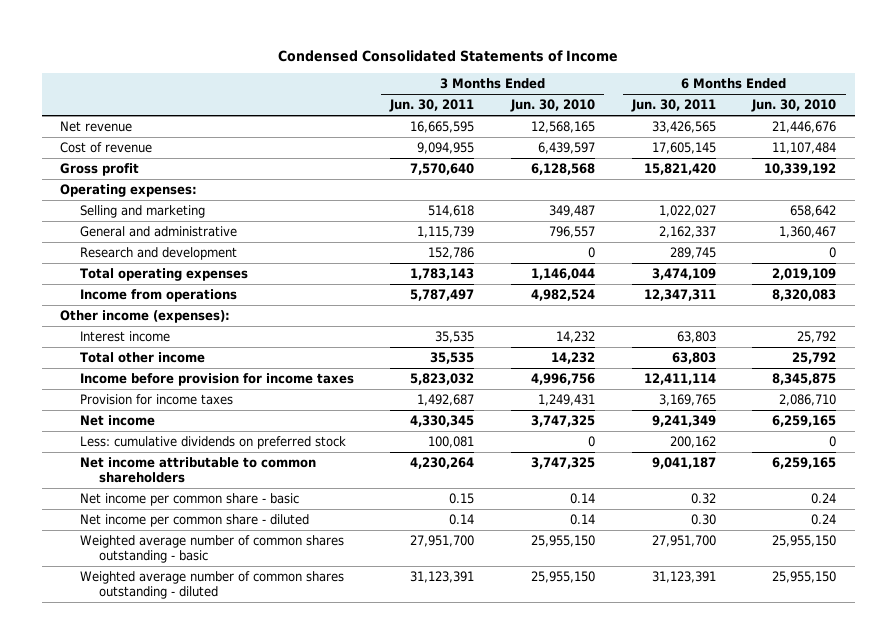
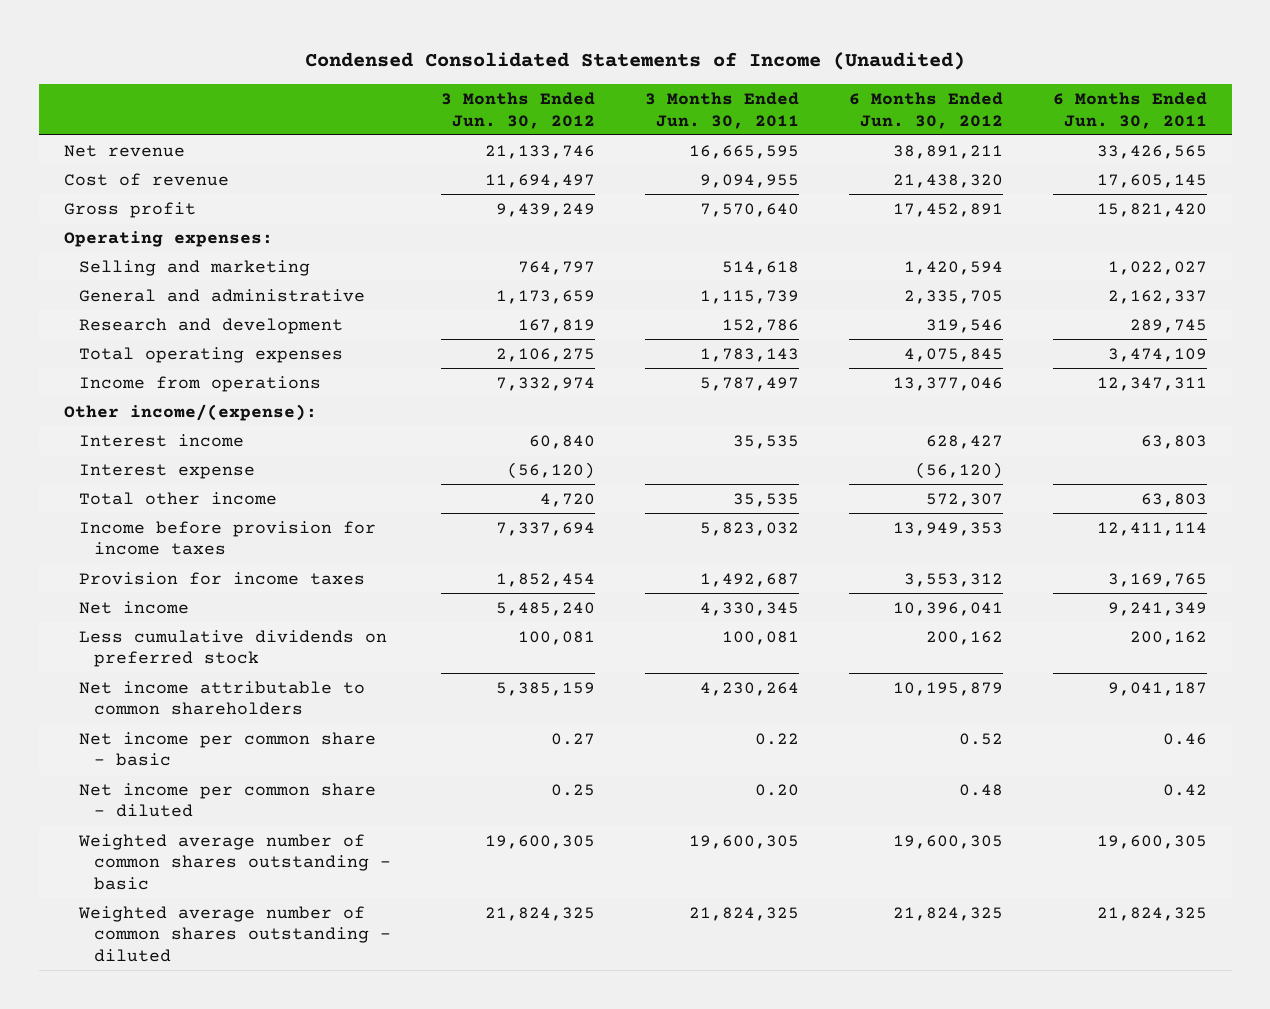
- Condensed Consolidated Statements of Income
+ Condensed Consolidated Statements of Income (Unaudited)
- | 3 Months Ended Jun. 30, 2011 | 3 Months Ended Jun. 30, 2010 | 6 Months Ended Jun. 30, 2011 | 6 Months Ended Jun. 30, 2010
+ | 3 Months Ended Jun. 30, 2012 | 3 Months Ended Jun. 30, 2011 | 6 Months Ended Jun. 30, 2012 | 6 Months Ended Jun. 30, 2011
- Other income (expenses):
+ Other income/(expense):
+ Interest expense | (56,120) | | (56,120) |
- Less: cumulative dividends on preferred stock | 100,081 | 0 | 200,162 | 0
+ Less cumulative dividends on preferred stock | 100,081 | 100,081 | 200,162 | 200,162
- Net income per common share - basic | 0.15 | 0.14 | 0.32 | 0.24
- Net income per common share - diluted | 0.14 | 0.14 | 0.30 | 0.24
- Weighted average number of common shares outstanding - basic | 27,951,700 | 25,955,150 | 27,951,700 | 25,955,150
- Weighted average number of common shares outstanding - diluted | 31,123,391 | 25,955,150 | 31,123,391 | 25,955,150
+ Net income per common share - basic | 0.27 | 0.22 | 0.52 | 0.46
+ Net income per common share - diluted | 0.25 | 0.20 | 0.48 | 0.42
+ Weighted average number of common shares outstanding - basic | 19,600,305 | 19,600,305 | 19,600,305 | 19,600,305
+ Weighted average number of common shares outstanding - diluted | 21,824,325 | 21,824,325 | 21,824,325 | 21,824,325

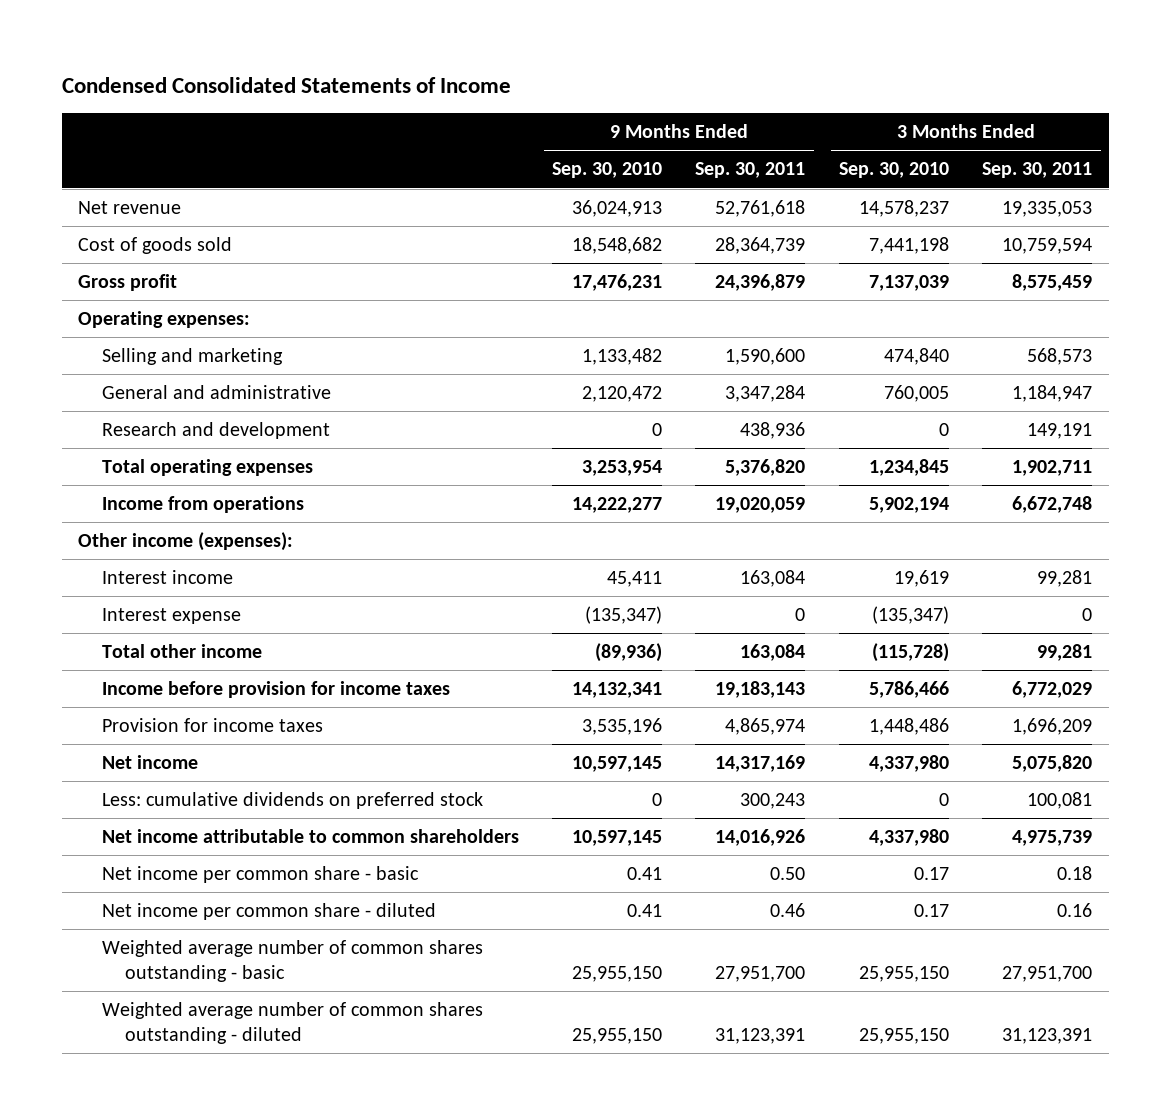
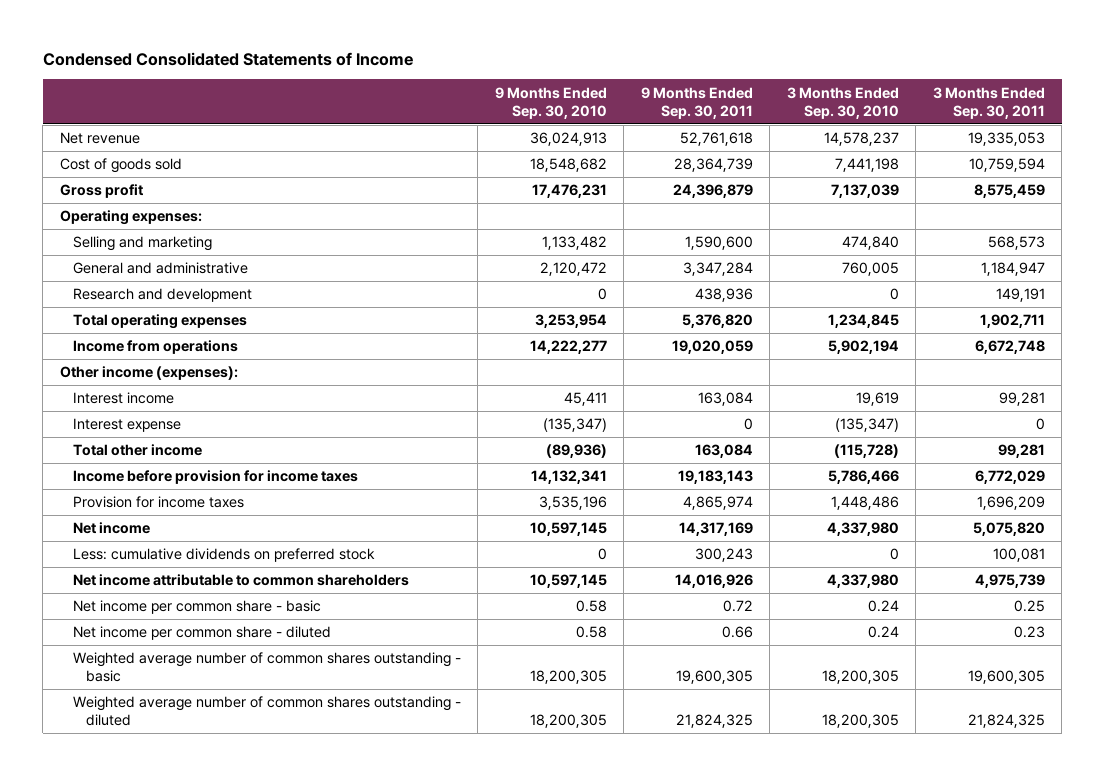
- Net income per common share - basic | 0.41 | 0.50 | 0.17 | 0.18
- Net income per common share - diluted | 0.41 | 0.46 | 0.17 | 0.16
- Weighted average number of common shares outstanding - basic | 25,955,150 | 27,951,700 | 25,955,150 | 27,951,700
- Weighted average number of common shares outstanding - diluted | 25,955,150 | 31,123,391 | 25,955,150 | 31,123,391
+ Net income per common share - basic | 0.58 | 0.72 | 0.24 | 0.25
+ Net income per common share - diluted | 0.58 | 0.66 | 0.24 | 0.23
+ Weighted average number of common shares outstanding - basic | 18,200,305 | 19,600,305 | 18,200,305 | 19,600,305
+ Weighted average number of common shares outstanding - diluted | 18,200,305 | 21,824,325 | 18,200,305 | 21,824,325

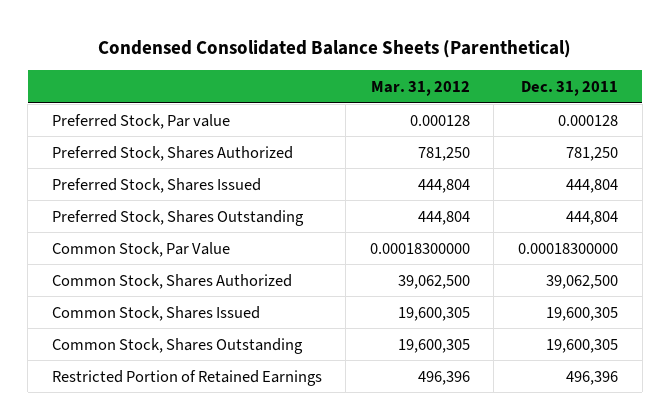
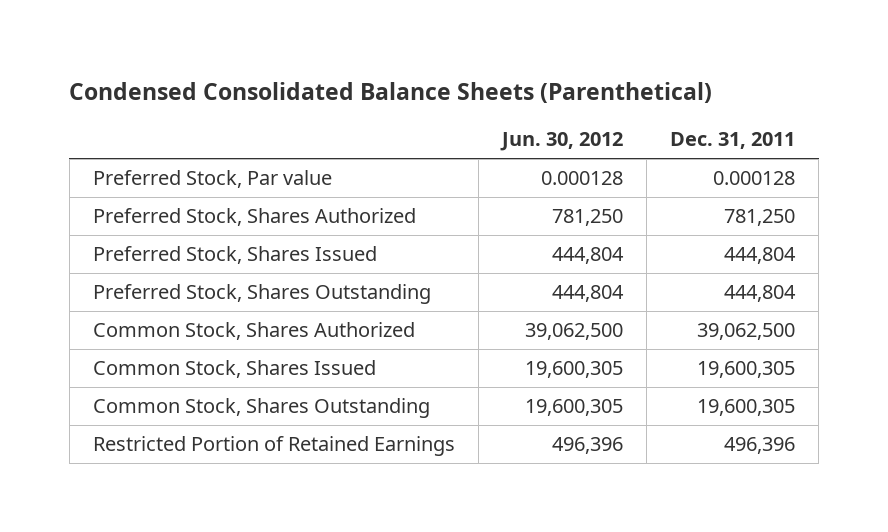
- | Mar. 31, 2012 | Dec. 31, 2011
+ | Jun. 30, 2012 | Dec. 31, 2011
- Common Stock, Par Value | 0.00018300000 | 0.00018300000

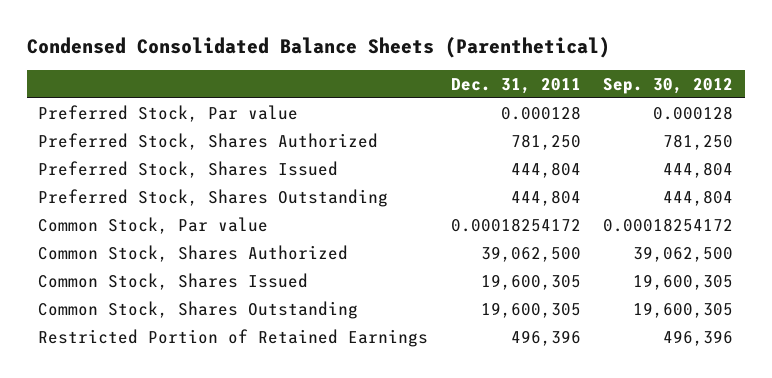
- | Jun. 30, 2012 | Dec. 31, 2011
+ | Dec. 31, 2011 | Sep. 30, 2012
+ Common Stock, Par value | 0.00018254172 | 0.00018254172

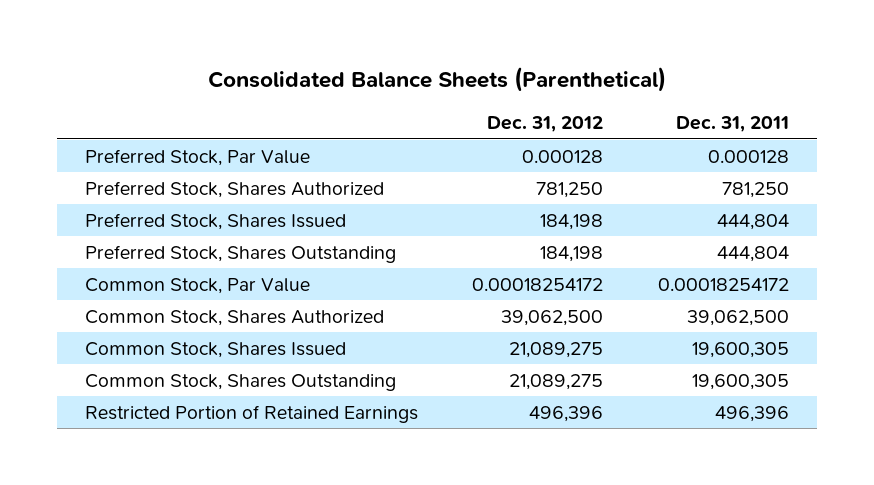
- Condensed Consolidated Balance Sheets (Parenthetical)
+ Consolidated Balance Sheets (Parenthetical)
- | Dec. 31, 2011 | Sep. 30, 2012
+ | Dec. 31, 2012 | Dec. 31, 2011
- Preferred Stock, Par value | 0.000128 | 0.000128
+ Preferred Stock, Par Value | 0.000128 | 0.000128
- Common Stock, Par value | 0.00018254172 | 0.00018254172
+ Common Stock, Par Value | 0.00018254172 | 0.00018254172

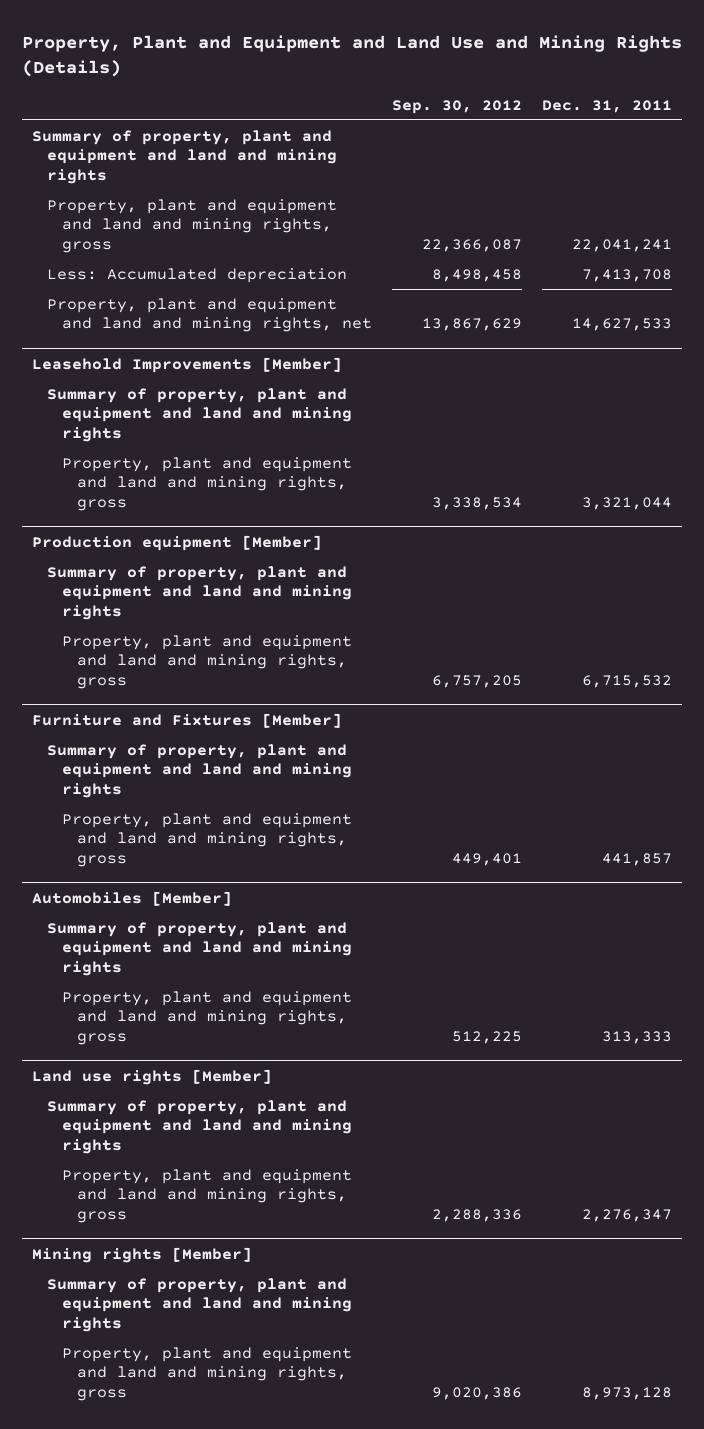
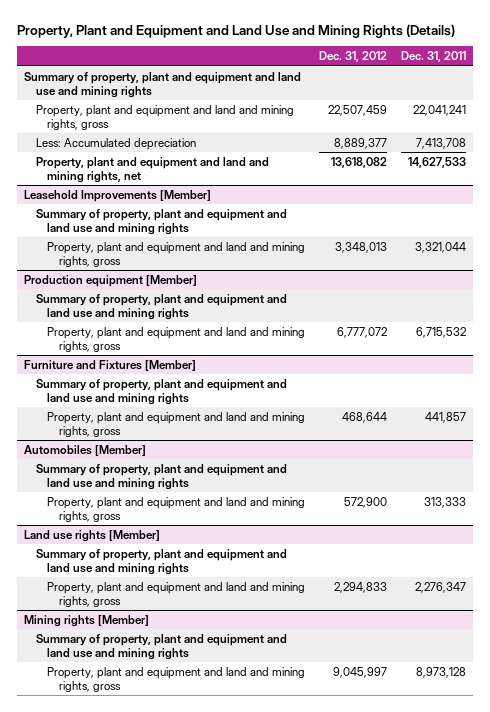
- | Sep. 30, 2012 | Dec. 31, 2011
+ | Dec. 31, 2012 | Dec. 31, 2011
- Summary of property, plant and equipment and land and mining rights
+ Summary of property, plant and equipment and land use and mining rights
@ Leasehold Improvements [Member]
- Summary of property, plant and equipment and land and mining rights
+ Summary of property, plant and equipment and land use and mining rights
@ Production equipment [Member]
- Summary of property, plant and equipment and land and mining rights
+ Summary of property, plant and equipment and land use and mining rights
@ Furniture and Fixtures [Member]
- Summary of property, plant and equipment and land and mining rights
+ Summary of property, plant and equipment and land use and mining rights
@ Automobiles [Member]
- Summary of property, plant and equipment and land and mining rights
+ Summary of property, plant and equipment and land use and mining rights
@ Land use rights [Member]
- Summary of property, plant and equipment and land and mining rights
+ Summary of property, plant and equipment and land use and mining rights
@ Mining rights [Member]
- Summary of property, plant and equipment and land and mining rights
+ Summary of property, plant and equipment and land use and mining rights

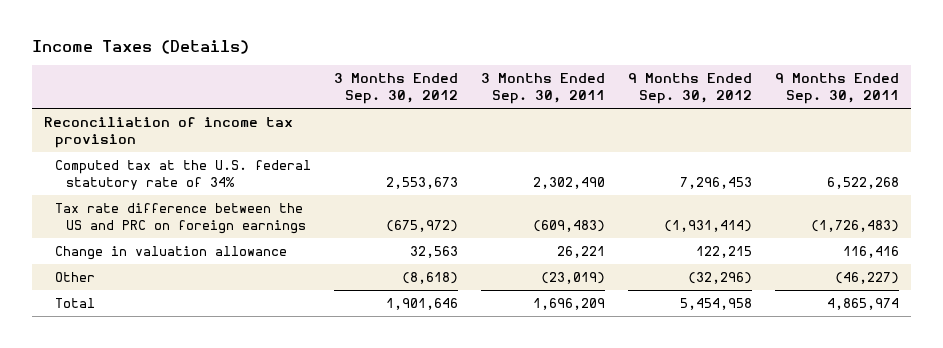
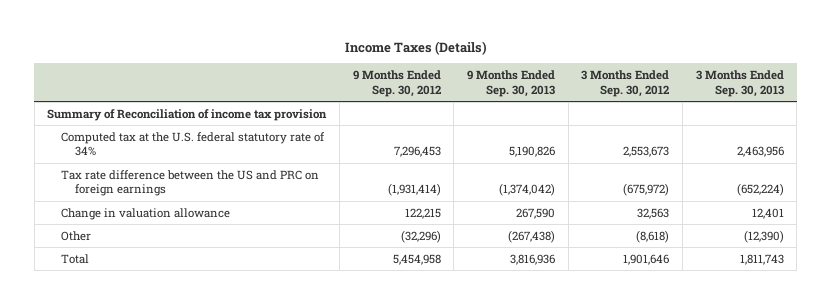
- | 3 Months Ended Sep. 30, 2012 | 3 Months Ended Sep. 30, 2011 | 9 Months Ended Sep. 30, 2012 | 9 Months Ended Sep. 30, 2011
+ | 9 Months Ended Sep. 30, 2012 | 9 Months Ended Sep. 30, 2013 | 3 Months Ended Sep. 30, 2012 | 3 Months Ended Sep. 30, 2013
- Reconciliation of income tax provision
+ Summary of Reconciliation of income tax provision

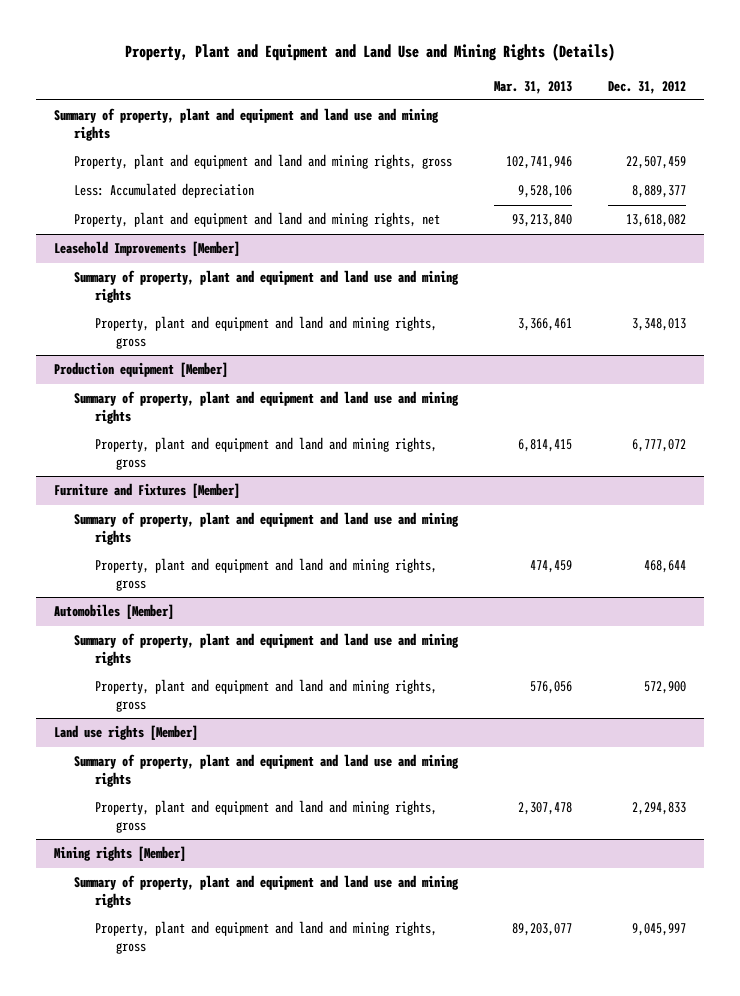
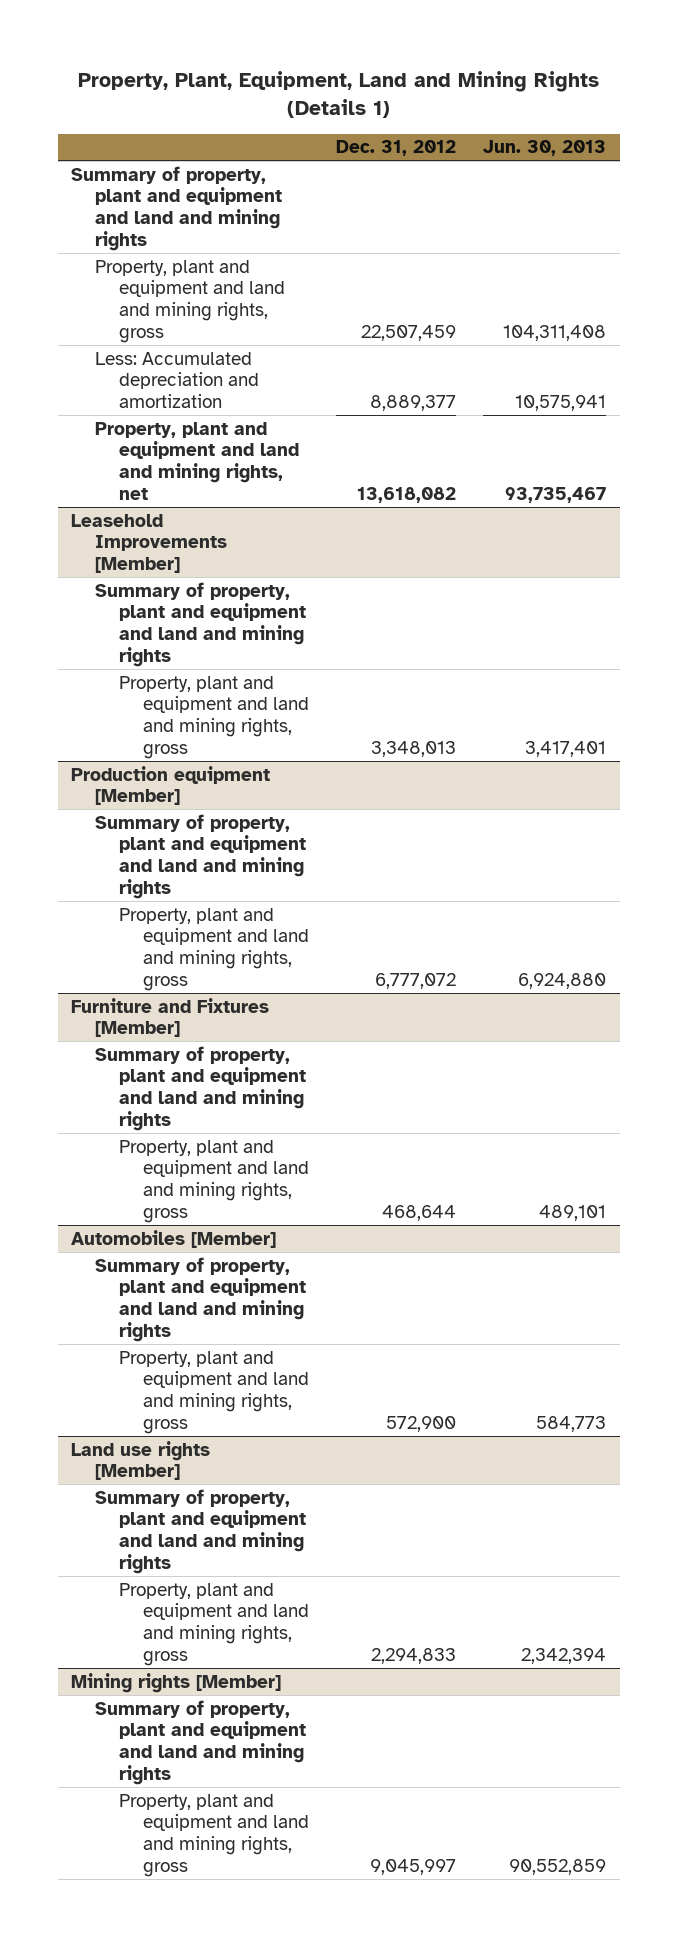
- Property, Plant and Equipment and Land Use and Mining Rights (Details)
+ Property, Plant, Equipment, Land and Mining Rights (Details 1)
- | Mar. 31, 2013 | Dec. 31, 2012
+ | Dec. 31, 2012 | Jun. 30, 2013
- Summary of property, plant and equipment and land use and mining rights
+ Summary of property, plant and equipment and land and mining rights
- Less: Accumulated depreciation | 9,528,106 | 8,889,377
+ Less: Accumulated depreciation and amortization | 8,889,377 | 10,575,941
@ Leasehold Improvements [Member]
- Summary of property, plant and equipment and land use and mining rights
+ Summary of property, plant and equipment and land and mining rights
@ Production equipment [Member]
- Summary of property, plant and equipment and land use and mining rights
+ Summary of property, plant and equipment and land and mining rights
@ Furniture and Fixtures [Member]
- Summary of property, plant and equipment and land use and mining rights
+ Summary of property, plant and equipment and land and mining rights
@ Automobiles [Member]
- Summary of property, plant and equipment and land use and mining rights
+ Summary of property, plant and equipment and land and mining rights
@ Land use rights [Member]
- Summary of property, plant and equipment and land use and mining rights
+ Summary of property, plant and equipment and land and mining rights
@ Mining rights [Member]
- Summary of property, plant and equipment and land use and mining rights
+ Summary of property, plant and equipment and land and mining rights

